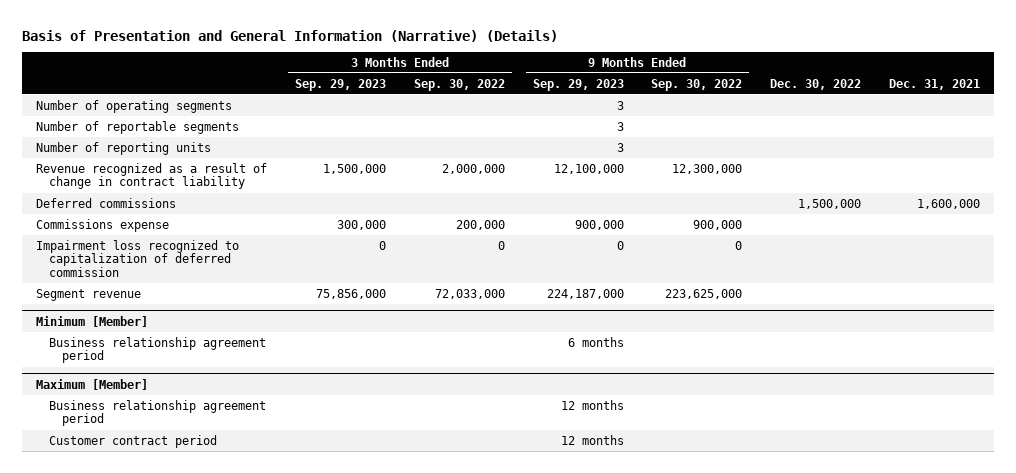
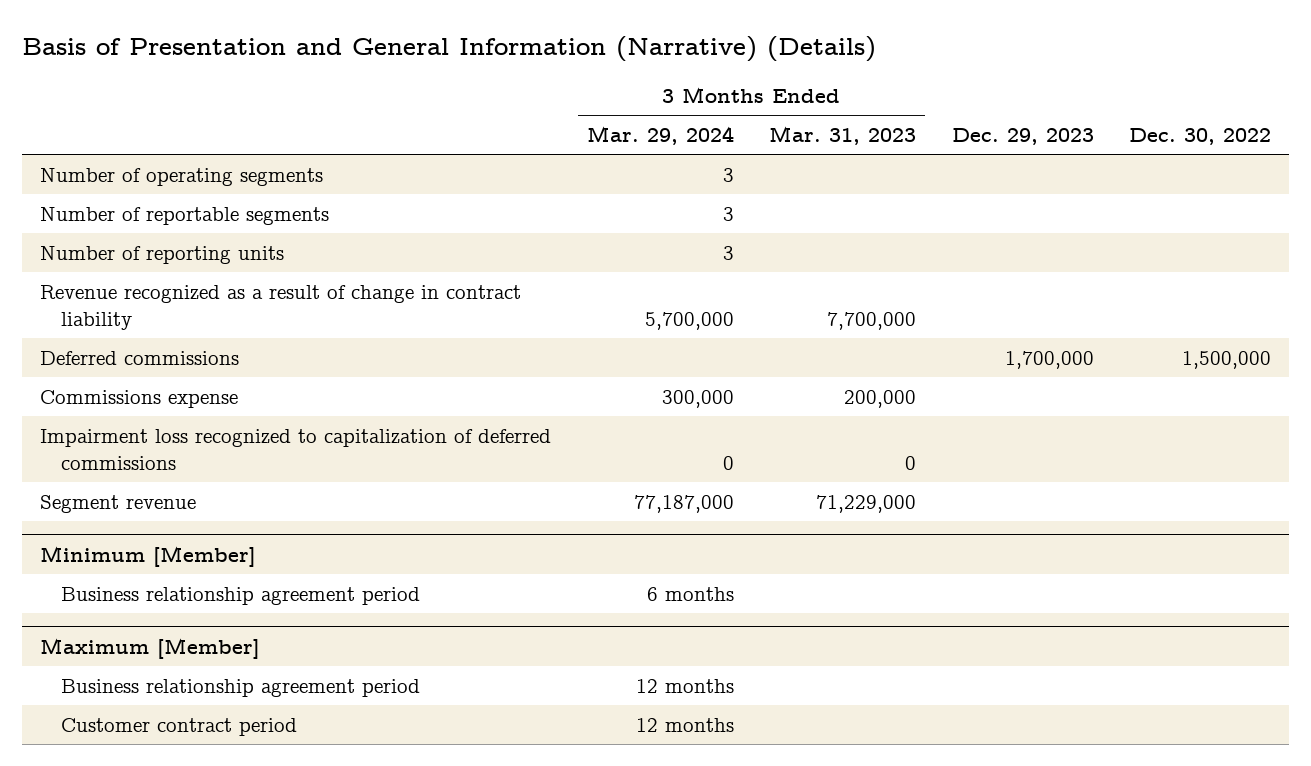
- | 3 Months Ended Sep. 29, 2023 | 3 Months Ended Sep. 30, 2022 | 9 Months Ended Sep. 29, 2023 | 9 Months Ended Sep. 30, 2022 | Dec. 30, 2022 | Dec. 31, 2021
+ | 3 Months Ended Mar. 29, 2024 | 3 Months Ended Mar. 31, 2023 | Dec. 29, 2023 | Dec. 30, 2022
- Impairment loss recognized to capitalization of deferred commission | 0 | 0 | 0 | 0 | |
+ Impairment loss recognized to capitalization of deferred commissions | 0 | 0 | |

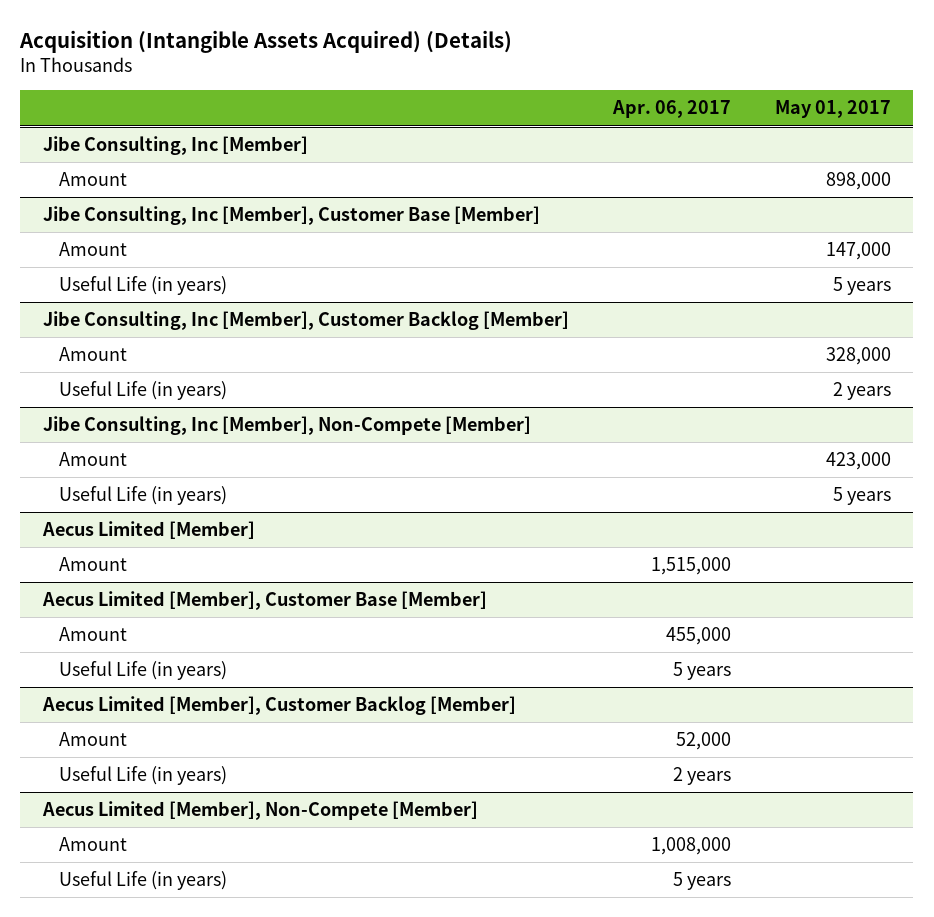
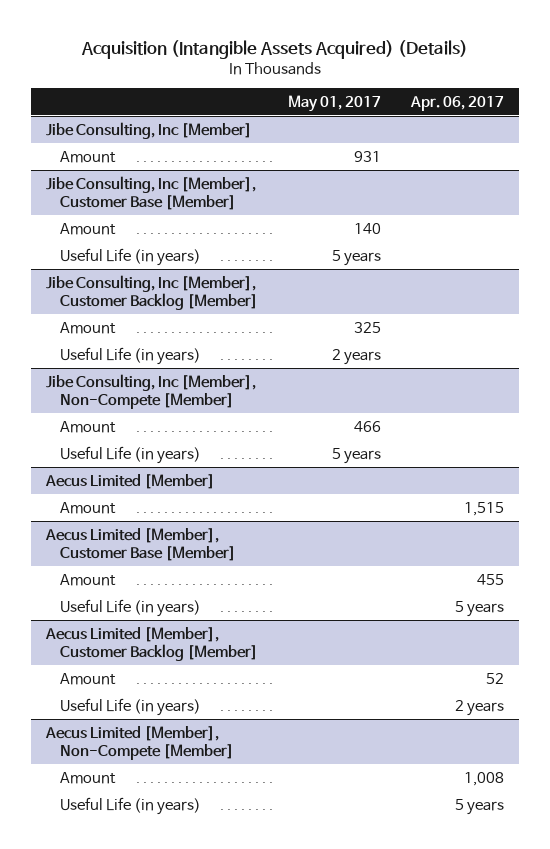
- | Apr. 06, 2017 | May 01, 2017
+ | May 01, 2017 | Apr. 06, 2017
@ Jibe Consulting, Inc [Member]
- Amount | | 898,000
+ Amount | 931 |
@ Jibe Consulting, Inc [Member], Customer Base [Member]
- Amount | | 147,000
+ Amount | 140 |
@ Jibe Consulting, Inc [Member], Customer Backlog [Member]
- Amount | | 328,000
+ Amount | 325 |
@ Jibe Consulting, Inc [Member], Non-Compete [Member]
- Amount | | 423,000
+ Amount | 466 |
@ Aecus Limited [Member]
- Amount | 1,515,000 |
+ Amount | | 1,515
@ Aecus Limited [Member], Customer Base [Member]
- Amount | 455,000 |
+ Amount | | 455
@ Aecus Limited [Member], Customer Backlog [Member]
- Amount | 52,000 |
+ Amount | | 52
@ Aecus Limited [Member], Non-Compete [Member]
- Amount | 1,008,000 |
+ Amount | | 1,008

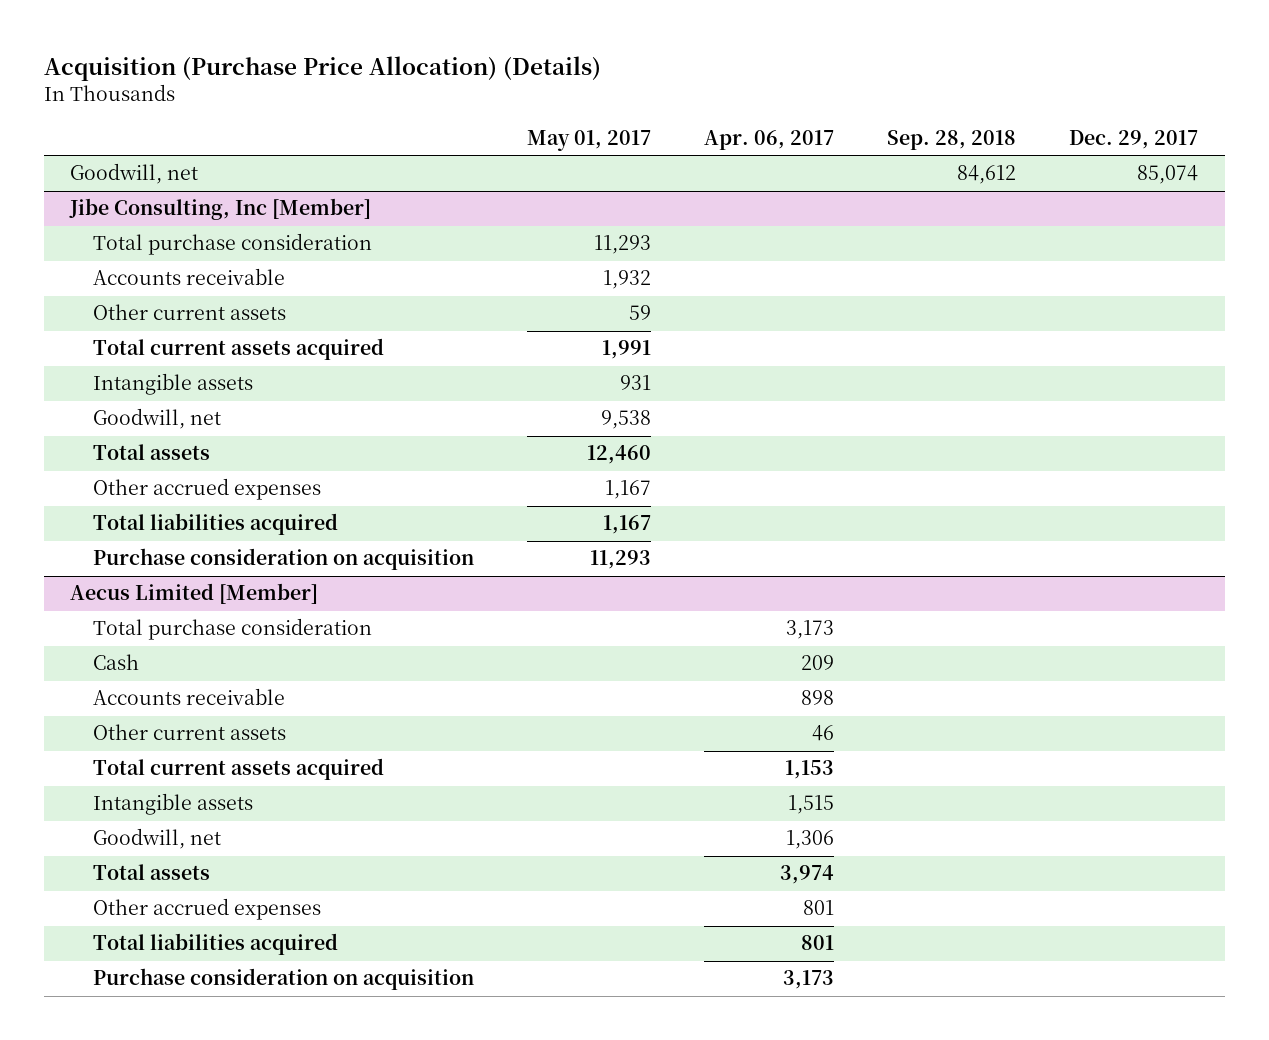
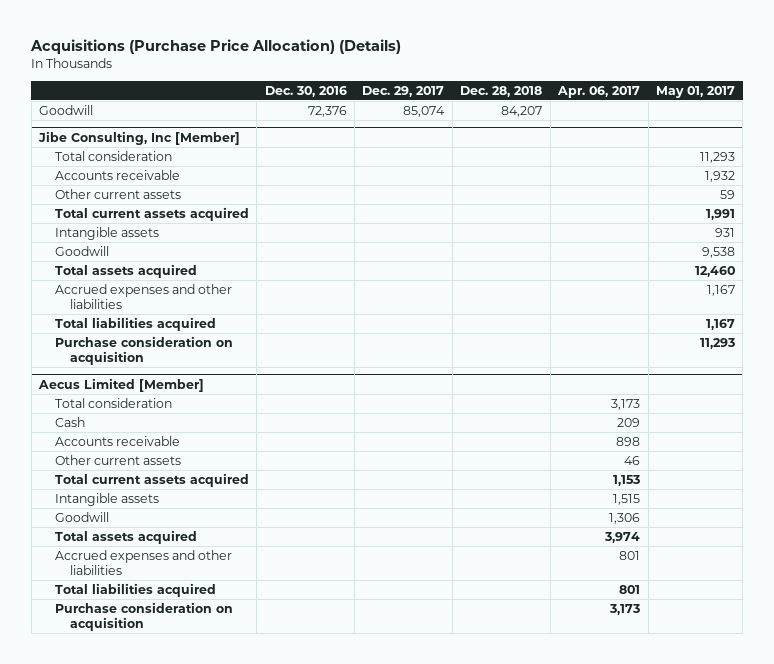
- Acquisition (Purchase Price Allocation) (Details)
+ Acquisitions (Purchase Price Allocation) (Details)
- | May 01, 2017 | Apr. 06, 2017 | Sep. 28, 2018 | Dec. 29, 2017
+ | Dec. 30, 2016 | Dec. 29, 2017 | Dec. 28, 2018 | Apr. 06, 2017 | May 01, 2017
- Goodwill, net | | | 84,612 | 85,074
+ Goodwill | 72,376 | 85,074 | 84,207 | |
@ Jibe Consulting, Inc [Member]
- Total purchase consideration | 11,293 | | |
+ Total consideration | | | | | 11,293
- Goodwill, net | 9,538 | | |
- Total assets | 12,460 | | |
- Other accrued expenses | 1,167 | | |
+ Goodwill | | | | | 9,538
+ Total assets acquired | | | | | 12,460
+ Accrued expenses and other liabilities | | | | | 1,167
@ Aecus Limited [Member]
- Total purchase consideration | | 3,173 | |
+ Total consideration | | | | 3,173 |
- Goodwill, net | | 1,306 | |
- Total assets | | 3,974 | |
- Other accrued expenses | | 801 | |
+ Goodwill | | | | 1,306 |
+ Total assets acquired | | | | 3,974 |
+ Accrued expenses and other liabilities | | | | 801 |

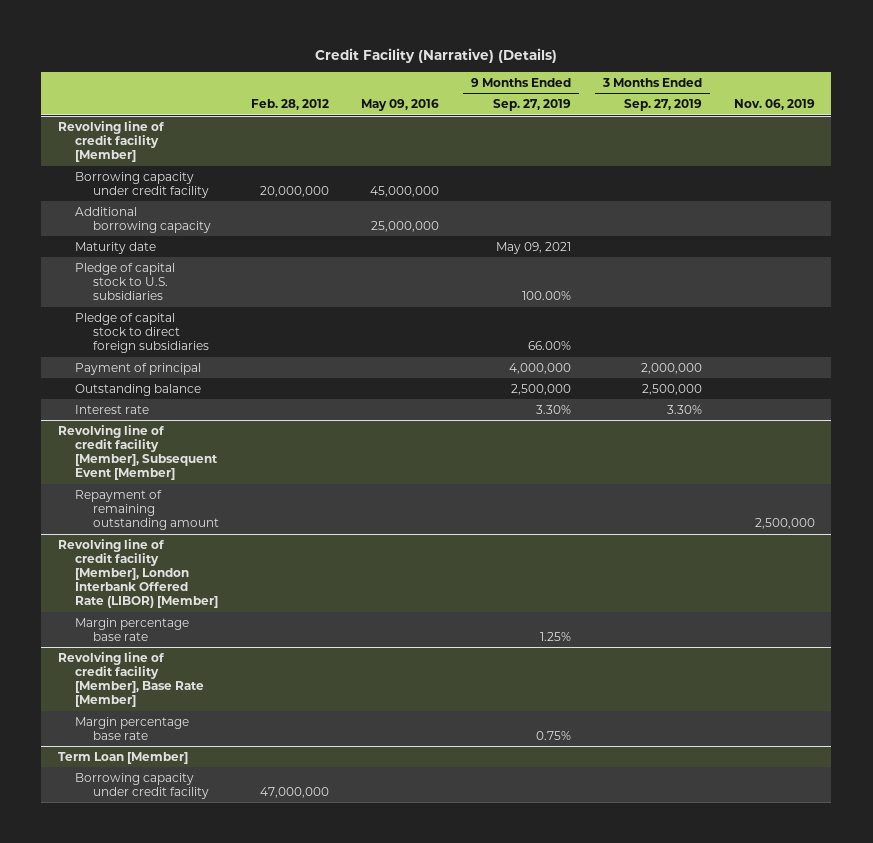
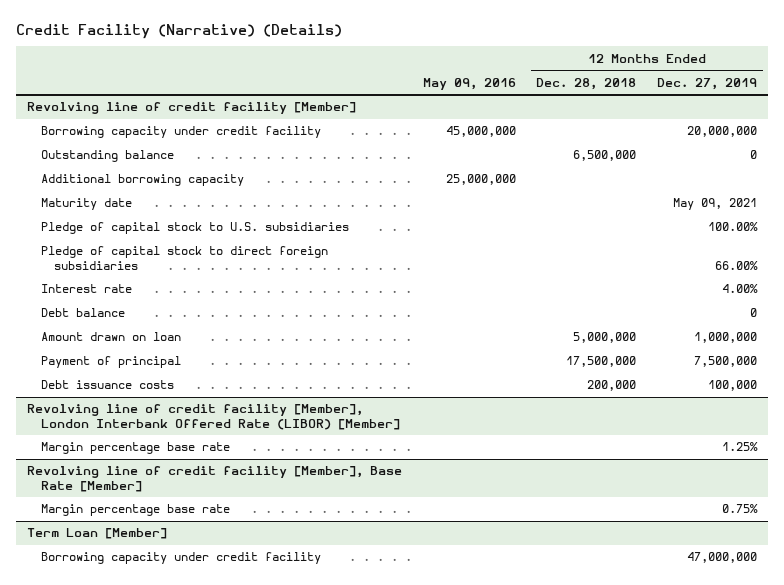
- | Feb. 28, 2012 | May 09, 2016 | 9 Months Ended Sep. 27, 2019 | 3 Months Ended Sep. 27, 2019 | Nov. 06, 2019
+ | May 09, 2016 | 12 Months Ended Dec. 28, 2018 | 12 Months Ended Dec. 27, 2019
@ Revolving line of credit facility [Member]
moved up: Outstanding balance | | 6,500,000 | 0
- Revolving line of credit facility [Member], Subsequent Event [Member]
- Repayment of remaining outstanding amount | | | | | 2,500,000
@ Revolving line of credit facility [Member]
+ Debt balance | | | 0
+ Amount drawn on loan | | 5,000,000 | 1,000,000
moved down: Payment of principal | | 17,500,000 | 7,500,000
+ Debt issuance costs | | 200,000 | 100,000

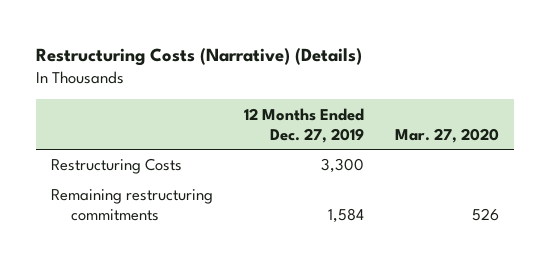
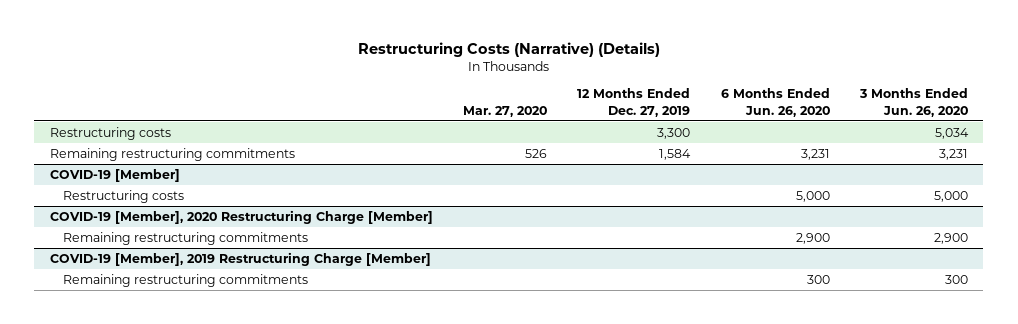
- | 12 Months Ended Dec. 27, 2019 | Mar. 27, 2020
+ | Mar. 27, 2020 | 12 Months Ended Dec. 27, 2019 | 6 Months Ended Jun. 26, 2020 | 3 Months Ended Jun. 26, 2020
- Restructuring Costs | 3,300 |
+ Restructuring costs | | 3,300 | | 5,034
+ COVID-19 [Member]
+ Restructuring costs | | | 5,000 | 5,000
+ COVID-19 [Member], 2020 Restructuring Charge [Member]
+ Remaining restructuring commitments | | | 2,900 | 2,900
+ COVID-19 [Member], 2019 Restructuring Charge [Member]
+ Remaining restructuring commitments | | | 300 | 300

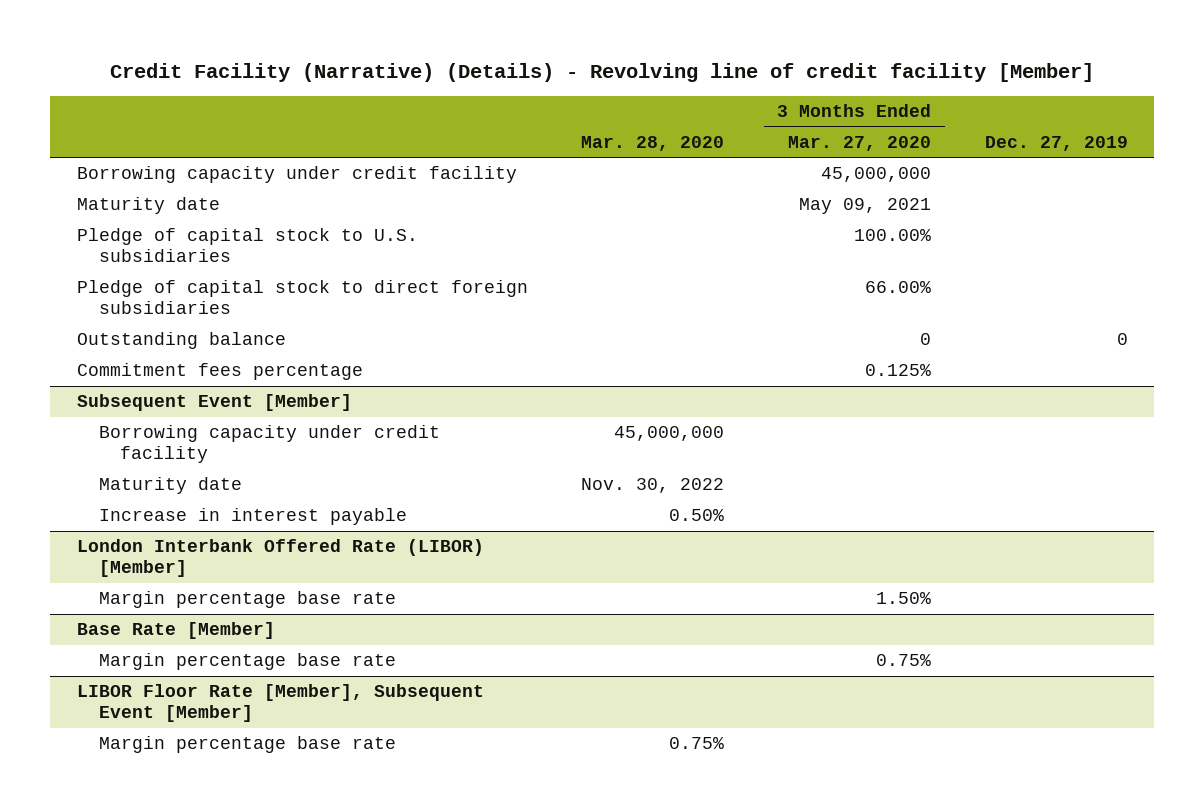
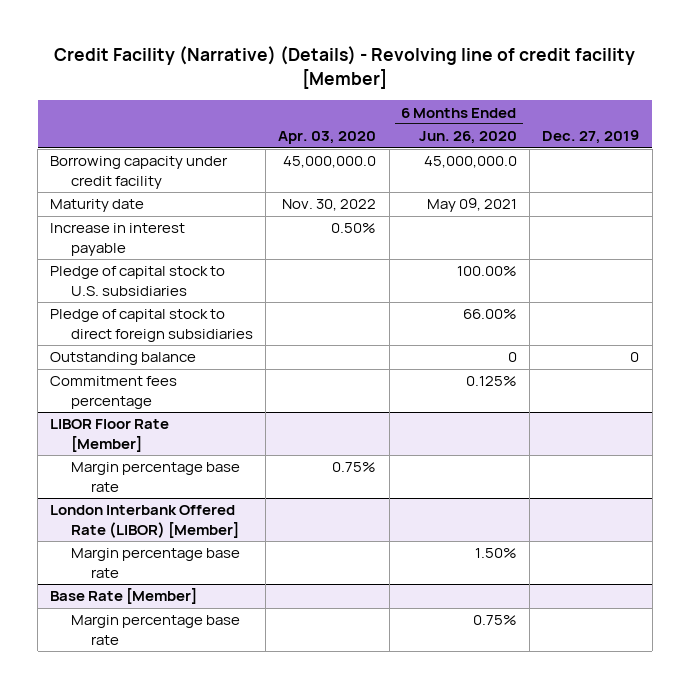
- | Mar. 28, 2020 | 3 Months Ended Mar. 27, 2020 | Dec. 27, 2019
+ | Apr. 03, 2020 | 6 Months Ended Jun. 26, 2020 | Dec. 27, 2019
+ Increase in interest payable | 0.50% | |
- Subsequent Event [Member]
- Borrowing capacity under credit facility | 45,000,000 | |
- Maturity date | Nov. 30, 2022 | |
- Increase in interest payable | 0.50% | |
+ LIBOR Floor Rate [Member]
+ Margin percentage base rate | 0.75% | |
- LIBOR Floor Rate [Member], Subsequent Event [Member]
- Margin percentage base rate | 0.75% | |

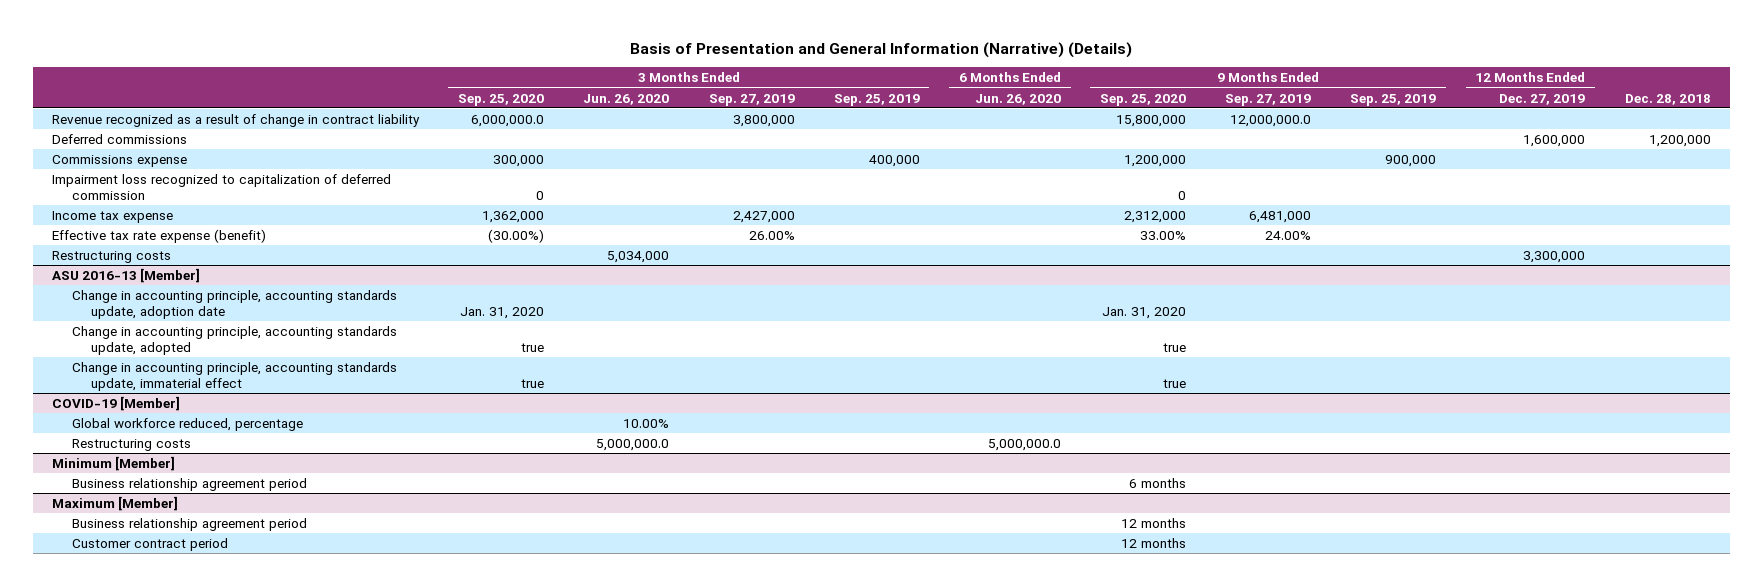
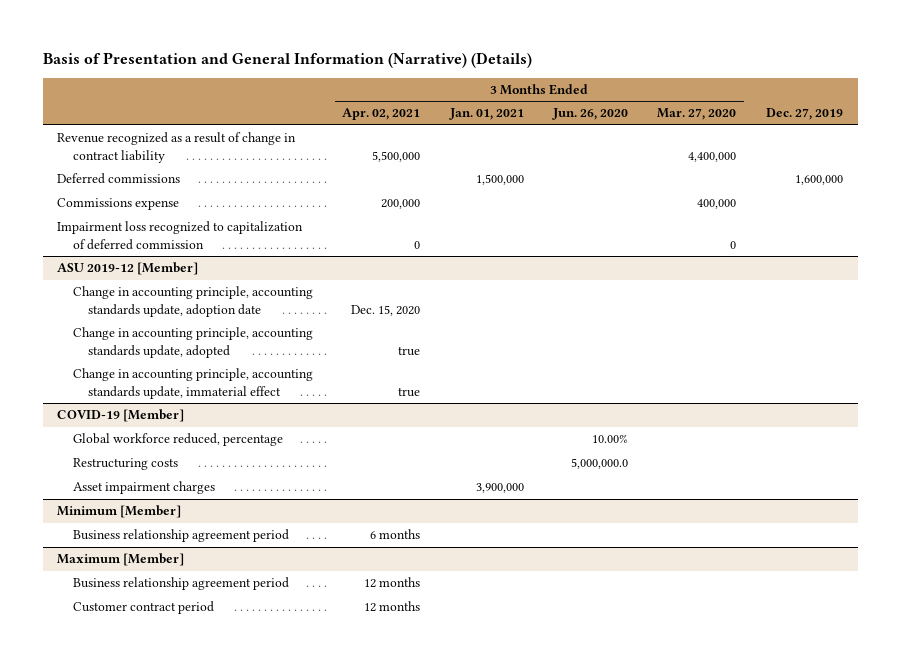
- | 3 Months Ended Sep. 25, 2020 | 3 Months Ended Jun. 26, 2020 | 3 Months Ended Sep. 27, 2019 | 3 Months Ended Sep. 25, 2019 | 6 Months Ended Jun. 26, 2020 | 9 Months Ended Sep. 25, 2020 | 9 Months Ended Sep. 27, 2019 | 9 Months Ended Sep. 25, 2019 | 12 Months Ended Dec. 27, 2019 | Dec. 28, 2018
+ | 3 Months Ended Apr. 02, 2021 | 3 Months Ended Jan. 01, 2021 | 3 Months Ended Jun. 26, 2020 | 3 Months Ended Mar. 27, 2020 | Dec. 27, 2019
- Income tax expense | 1,362,000 | | 2,427,000 | | | 2,312,000 | 6,481,000 | | |
- Effective tax rate expense (benefit) | (30.00%) | | 26.00% | | | 33.00% | 24.00% | | |
- Restructuring costs | | 5,034,000 | | | | | | | 3,300,000 |
- ASU 2016-13 [Member]
- Change in accounting principle, accounting standards update, adoption date | Jan. 31, 2020 | | | | | Jan. 31, 2020 | | | |
- Change in accounting principle, accounting standards update, adopted | true | | | | | true | | | |
- Change in accounting principle, accounting standards update, immaterial effect | true | | | | | true | | | |
+ ASU 2019-12 [Member]
+ Change in accounting principle, accounting standards update, adoption date | Dec. 15, 2020 | | | |
+ Change in accounting principle, accounting standards update, adopted | true | | | |
+ Change in accounting principle, accounting standards update, immaterial effect | true | | | |
@ COVID-19 [Member]
+ Asset impairment charges | | 3,900,000 | | |

